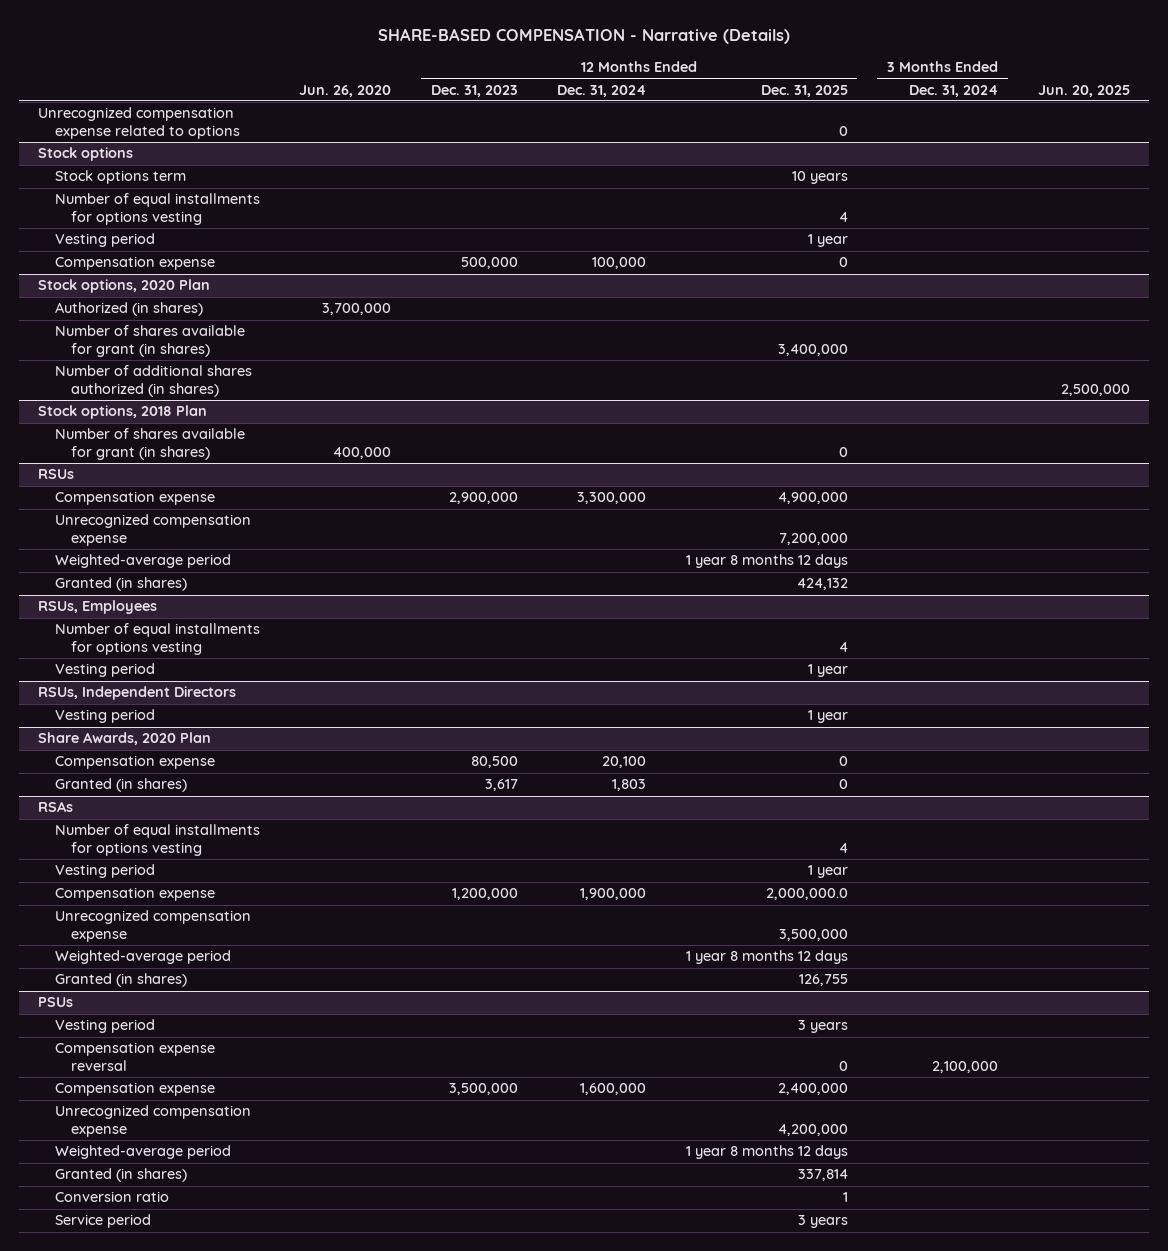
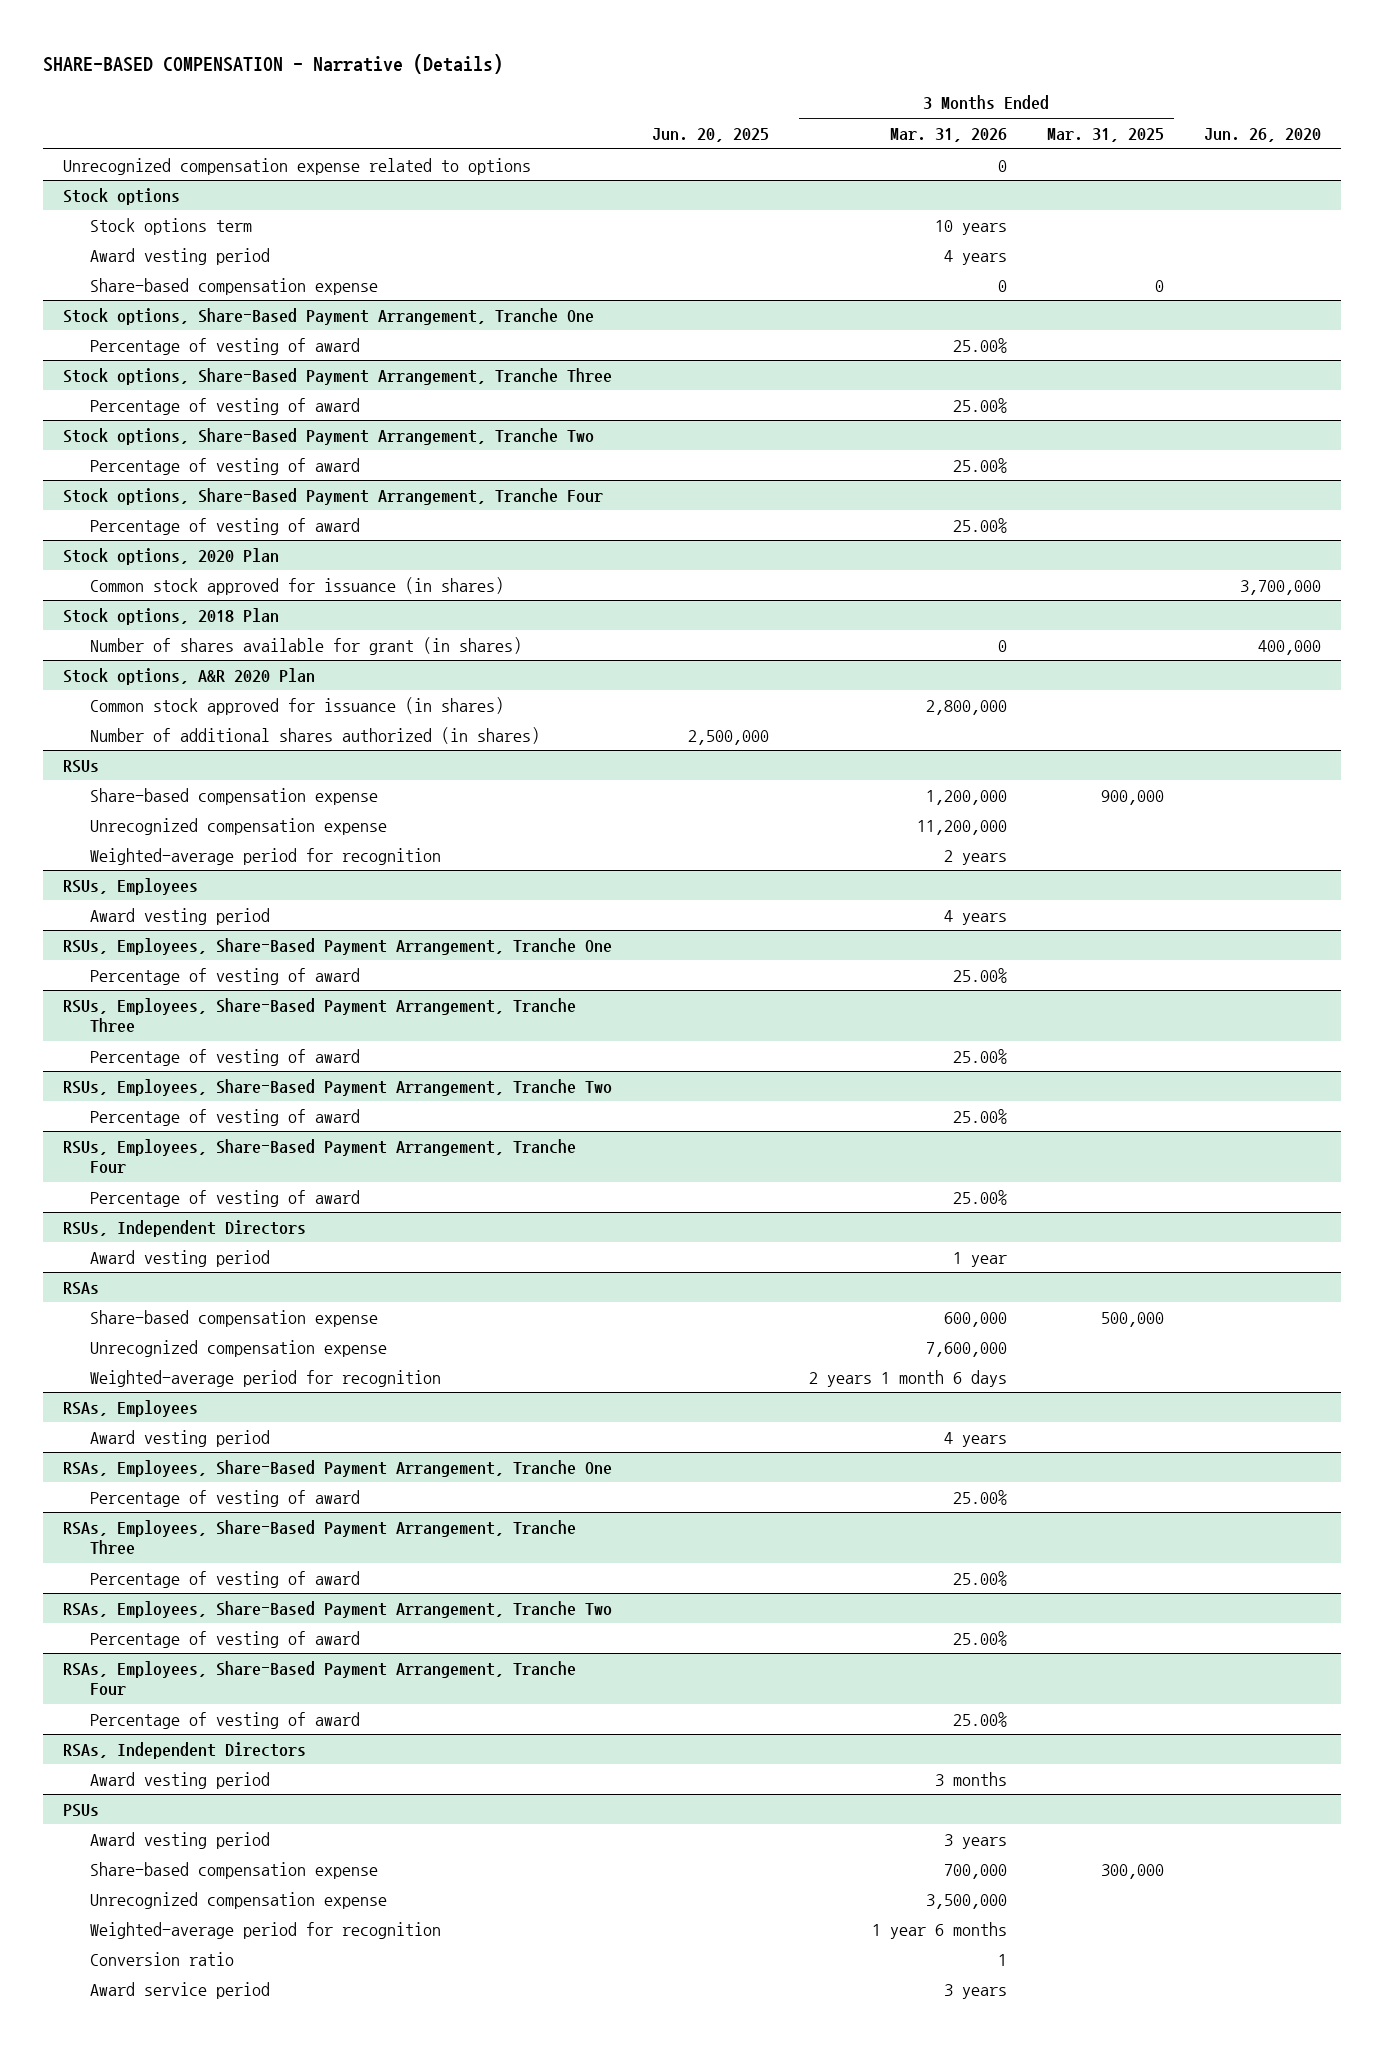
- | Jun. 26, 2020 | 12 Months Ended Dec. 31, 2023 | 12 Months Ended Dec. 31, 2024 | 12 Months Ended Dec. 31, 2025 | 3 Months Ended Dec. 31, 2024 | Jun. 20, 2025
+ | Jun. 20, 2025 | 3 Months Ended Mar. 31, 2026 | 3 Months Ended Mar. 31, 2025 | Jun. 26, 2020
@ Stock options
- Number of equal installments for options vesting | | | | 4 | |
- Vesting period | | | | 1 year | |
- Compensation expense | | 500,000 | 100,000 | 0 | |
+ Award vesting period | | 4 years | |
+ Share-based compensation expense | | 0 | 0 |
+ Stock options, Share-Based Payment Arrangement, Tranche One
+ Percentage of vesting of award | | 25.00% | |
+ Stock options, Share-Based Payment Arrangement, Tranche Three
+ Percentage of vesting of award | | 25.00% | |
+ Stock options, Share-Based Payment Arrangement, Tranche Two
+ Percentage of vesting of award | | 25.00% | |
+ Stock options, Share-Based Payment Arrangement, Tranche Four
+ Percentage of vesting of award | | 25.00% | |
@ Stock options, 2020 Plan
- Authorized (in shares) | 3,700,000 | | | | |
- Number of shares available for grant (in shares) | | | | 3,400,000 | |
- Number of additional shares authorized (in shares) | | | | | | 2,500,000
+ Common stock approved for issuance (in shares) | | | | 3,700,000
+ Stock options, A&R 2020 Plan
+ Common stock approved for issuance (in shares) | | 2,800,000 | |
+ Number of additional shares authorized (in shares) | 2,500,000 | | |
@ RSUs
- Compensation expense | | 2,900,000 | 3,300,000 | 4,900,000 | |
+ Share-based compensation expense | | 1,200,000 | 900,000 |
- Weighted-average period | | | | 1 year 8 months 12 days | |
- Granted (in shares) | | | | 424,132 | |
+ Weighted-average period for recognition | | 2 years | |
@ RSUs, Employees
- Number of equal installments for options vesting | | | | 4 | |
- Vesting period | | | | 1 year | |
+ Award vesting period | | 4 years | |
+ RSUs, Employees, Share-Based Payment Arrangement, Tranche One
+ Percentage of vesting of award | | 25.00% | |
+ RSUs, Employees, Share-Based Payment Arrangement, Tranche Three
+ Percentage of vesting of award | | 25.00% | |
+ RSUs, Employees, Share-Based Payment Arrangement, Tranche Two
+ Percentage of vesting of award | | 25.00% | |
+ RSUs, Employees, Share-Based Payment Arrangement, Tranche Four
+ Percentage of vesting of award | | 25.00% | |
@ RSUs, Independent Directors
- Vesting period | | | | 1 year | |
- Share Awards, 2020 Plan
- Compensation expense | | 80,500 | 20,100 | 0 | |
- Granted (in shares) | | 3,617 | 1,803 | 0 | |
@ RSUs, Independent Directors
+ Award vesting period | | 1 year | |
@ RSAs
- Number of equal installments for options vesting | | | | 4 | |
- Vesting period | | | | 1 year | |
- Compensation expense | | 1,200,000 | 1,900,000 | 2,000,000.0 | |
+ Share-based compensation expense | | 600,000 | 500,000 |
- Weighted-average period | | | | 1 year 8 months 12 days | |
- Granted (in shares) | | | | 126,755 | |
+ Weighted-average period for recognition | | 2 years 1 month 6 days | |
+ RSAs, Employees
+ Award vesting period | | 4 years | |
+ RSAs, Employees, Share-Based Payment Arrangement, Tranche One
+ Percentage of vesting of award | | 25.00% | |
+ RSAs, Employees, Share-Based Payment Arrangement, Tranche Three
+ Percentage of vesting of award | | 25.00% | |
+ RSAs, Employees, Share-Based Payment Arrangement, Tranche Two
+ Percentage of vesting of award | | 25.00% | |
+ RSAs, Employees, Share-Based Payment Arrangement, Tranche Four
+ Percentage of vesting of award | | 25.00% | |
+ RSAs, Independent Directors
+ Award vesting period | | 3 months | |
@ PSUs
- Vesting period | | | | 3 years | |
- Compensation expense reversal | | | | 0 | 2,100,000 |
- Compensation expense | | 3,500,000 | 1,600,000 | 2,400,000 | |
+ Award vesting period | | 3 years | |
+ Share-based compensation expense | | 700,000 | 300,000 |
- Weighted-average period | | | | 1 year 8 months 12 days | |
- Granted (in shares) | | | | 337,814 | |
+ Weighted-average period for recognition | | 1 year 6 months | |
- Service period | | | | 3 years | |
+ Award service period | | 3 years | |

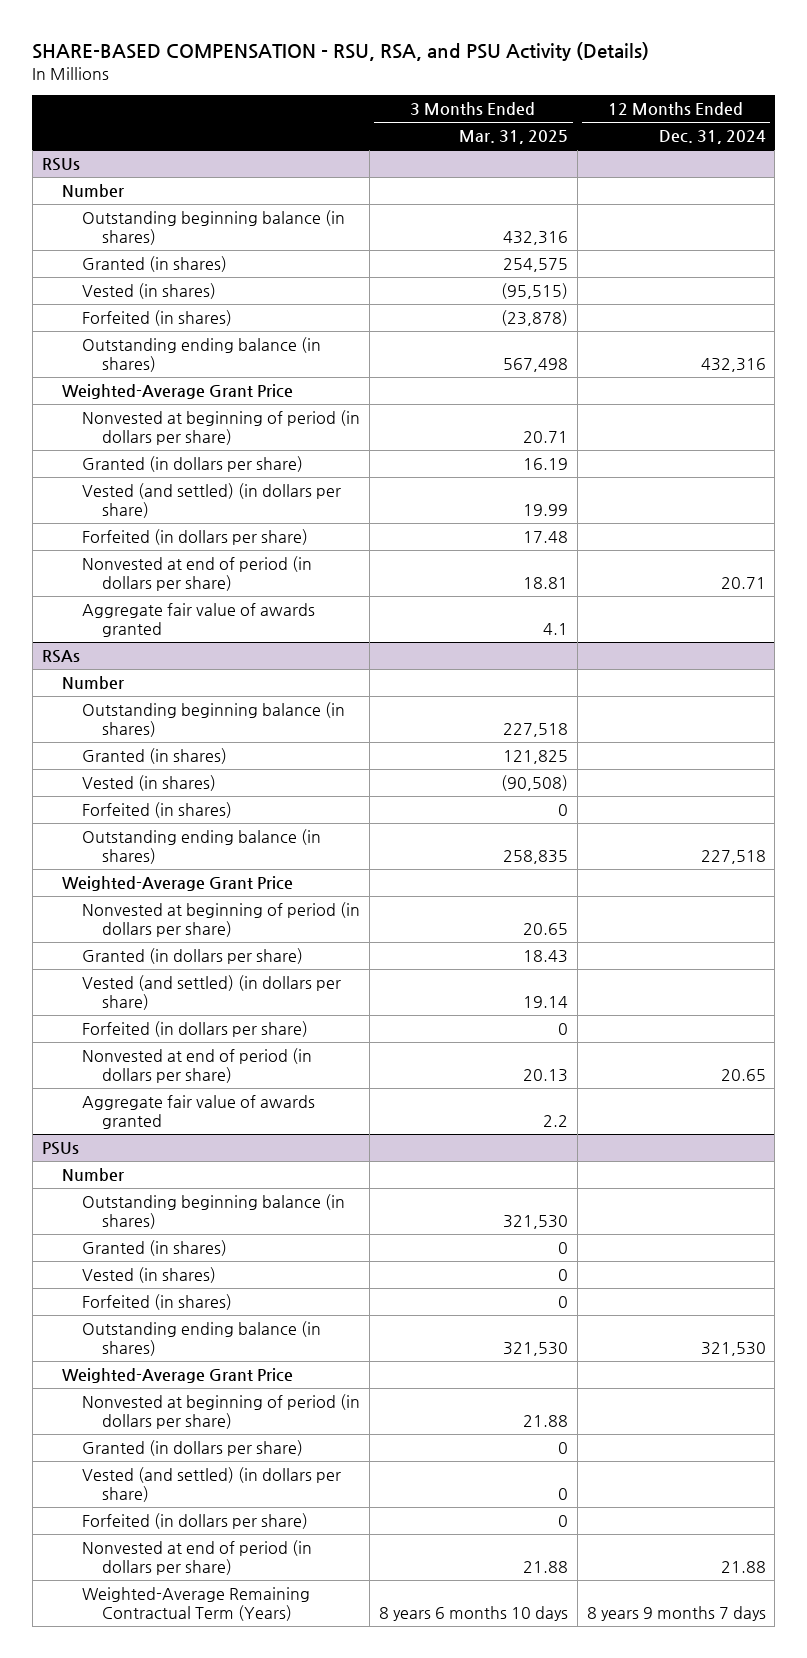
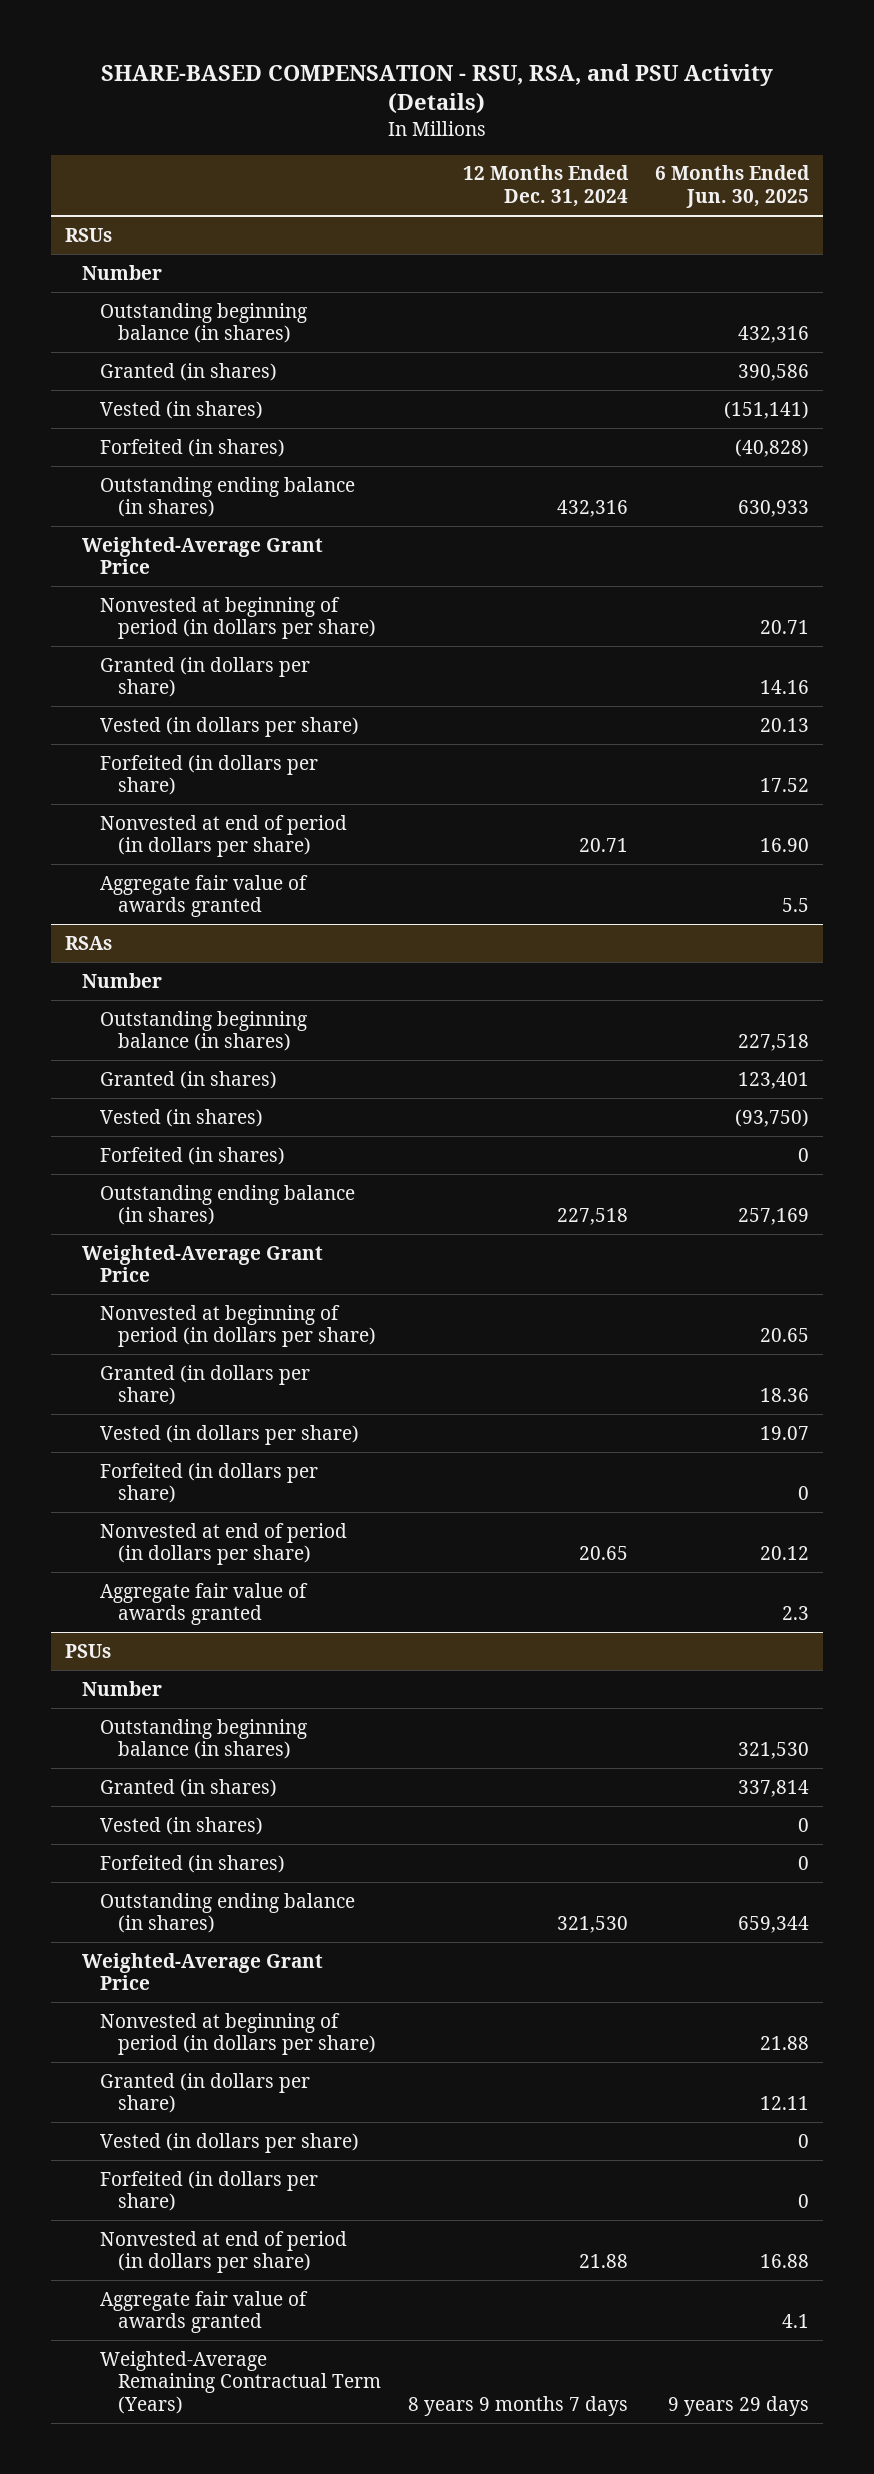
- | 3 Months Ended Mar. 31, 2025 | 12 Months Ended Dec. 31, 2024
+ | 12 Months Ended Dec. 31, 2024 | 6 Months Ended Jun. 30, 2025
@ RSUs
- Vested (and settled) (in dollars per share) | 19.99 |
+ Vested (in dollars per share) | | 20.13
@ RSAs
- Vested (and settled) (in dollars per share) | 19.14 |
+ Vested (in dollars per share) | | 19.07
@ PSUs
- Vested (and settled) (in dollars per share) | 0 |
+ Vested (in dollars per share) | | 0
+ Aggregate fair value of awards granted | | 4.1

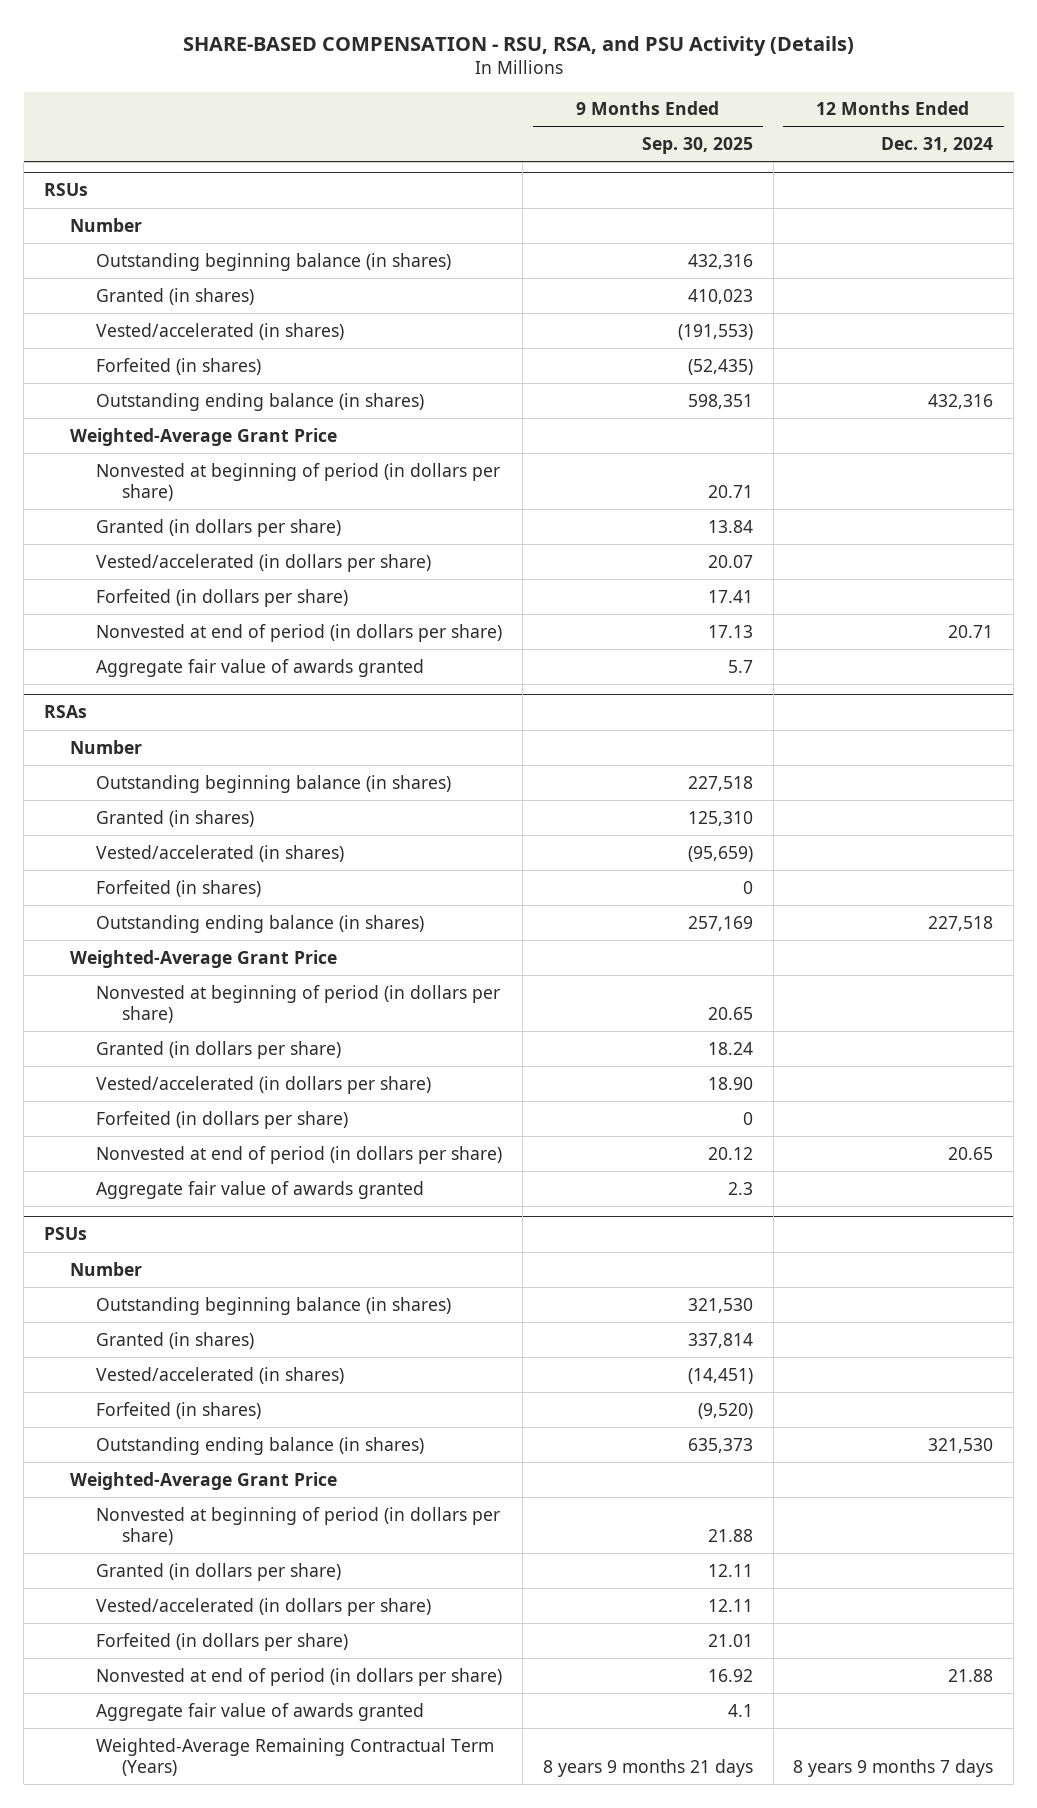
- | 12 Months Ended Dec. 31, 2024 | 6 Months Ended Jun. 30, 2025
+ | 9 Months Ended Sep. 30, 2025 | 12 Months Ended Dec. 31, 2024
@ RSUs
- Vested (in shares) | | (151,141)
+ Vested/accelerated (in shares) | (191,553) |
- Vested (in dollars per share) | | 20.13
+ Vested/accelerated (in dollars per share) | 20.07 |
@ RSAs
- Vested (in shares) | | (93,750)
+ Vested/accelerated (in shares) | (95,659) |
- Vested (in dollars per share) | | 19.07
+ Vested/accelerated (in dollars per share) | 18.90 |
@ PSUs
- Vested (in shares) | | 0
+ Vested/accelerated (in shares) | (14,451) |
- Vested (in dollars per share) | | 0
+ Vested/accelerated (in dollars per share) | 12.11 |

